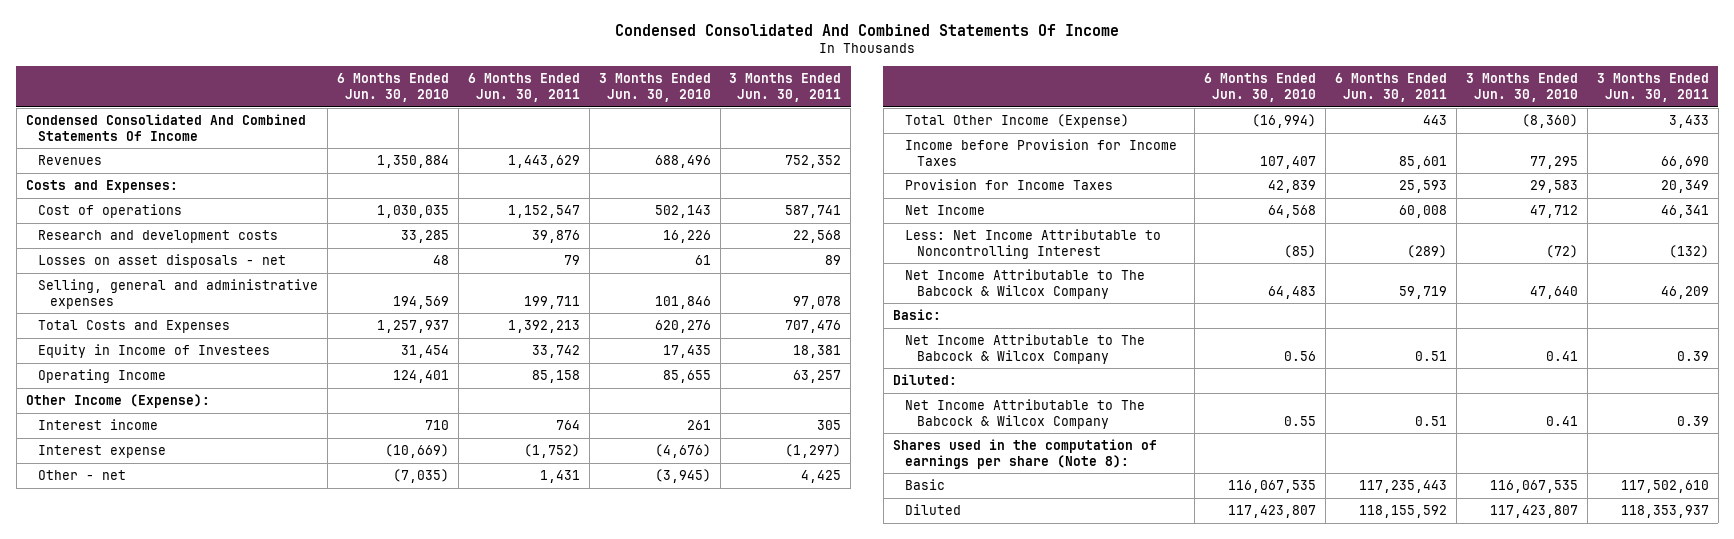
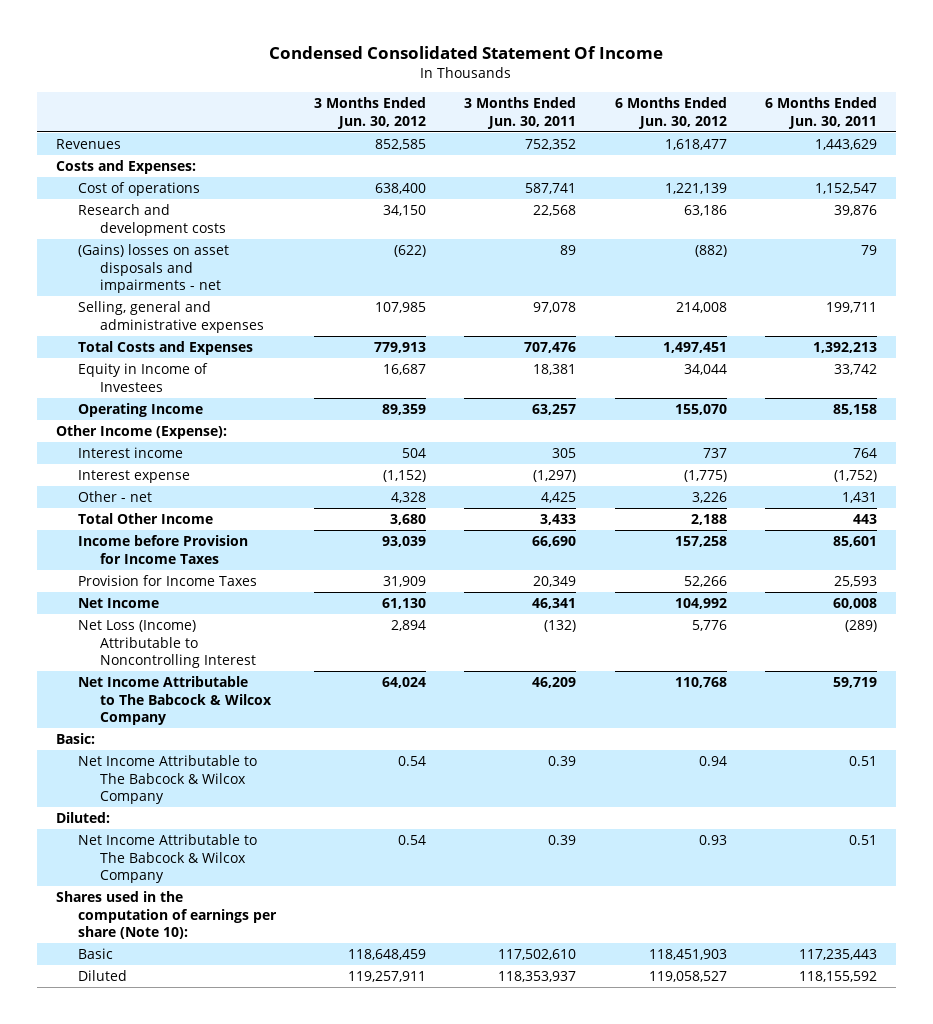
- Condensed Consolidated And Combined Statements Of Income
+ Condensed Consolidated Statement Of Income
- | 6 Months Ended Jun. 30, 2010 | 6 Months Ended Jun. 30, 2011 | 3 Months Ended Jun. 30, 2010 | 3 Months Ended Jun. 30, 2011
+ | 3 Months Ended Jun. 30, 2012 | 3 Months Ended Jun. 30, 2011 | 6 Months Ended Jun. 30, 2012 | 6 Months Ended Jun. 30, 2011
- Condensed Consolidated And Combined Statements Of Income
- Losses on asset disposals - net | 48 | 79 | 61 | 89
+ (Gains) losses on asset disposals and impairments - net | (622) | 89 | (882) | 79
- Total Other Income (Expense) | (16,994) | 443 | (8,360) | 3,433
+ Total Other Income | 3,680 | 3,433 | 2,188 | 443
- Less: Net Income Attributable to Noncontrolling Interest | (85) | (289) | (72) | (132)
+ Net Loss (Income) Attributable to Noncontrolling Interest | 2,894 | (132) | 5,776 | (289)
- Shares used in the computation of earnings per share (Note 8):
+ Shares used in the computation of earnings per share (Note 10):

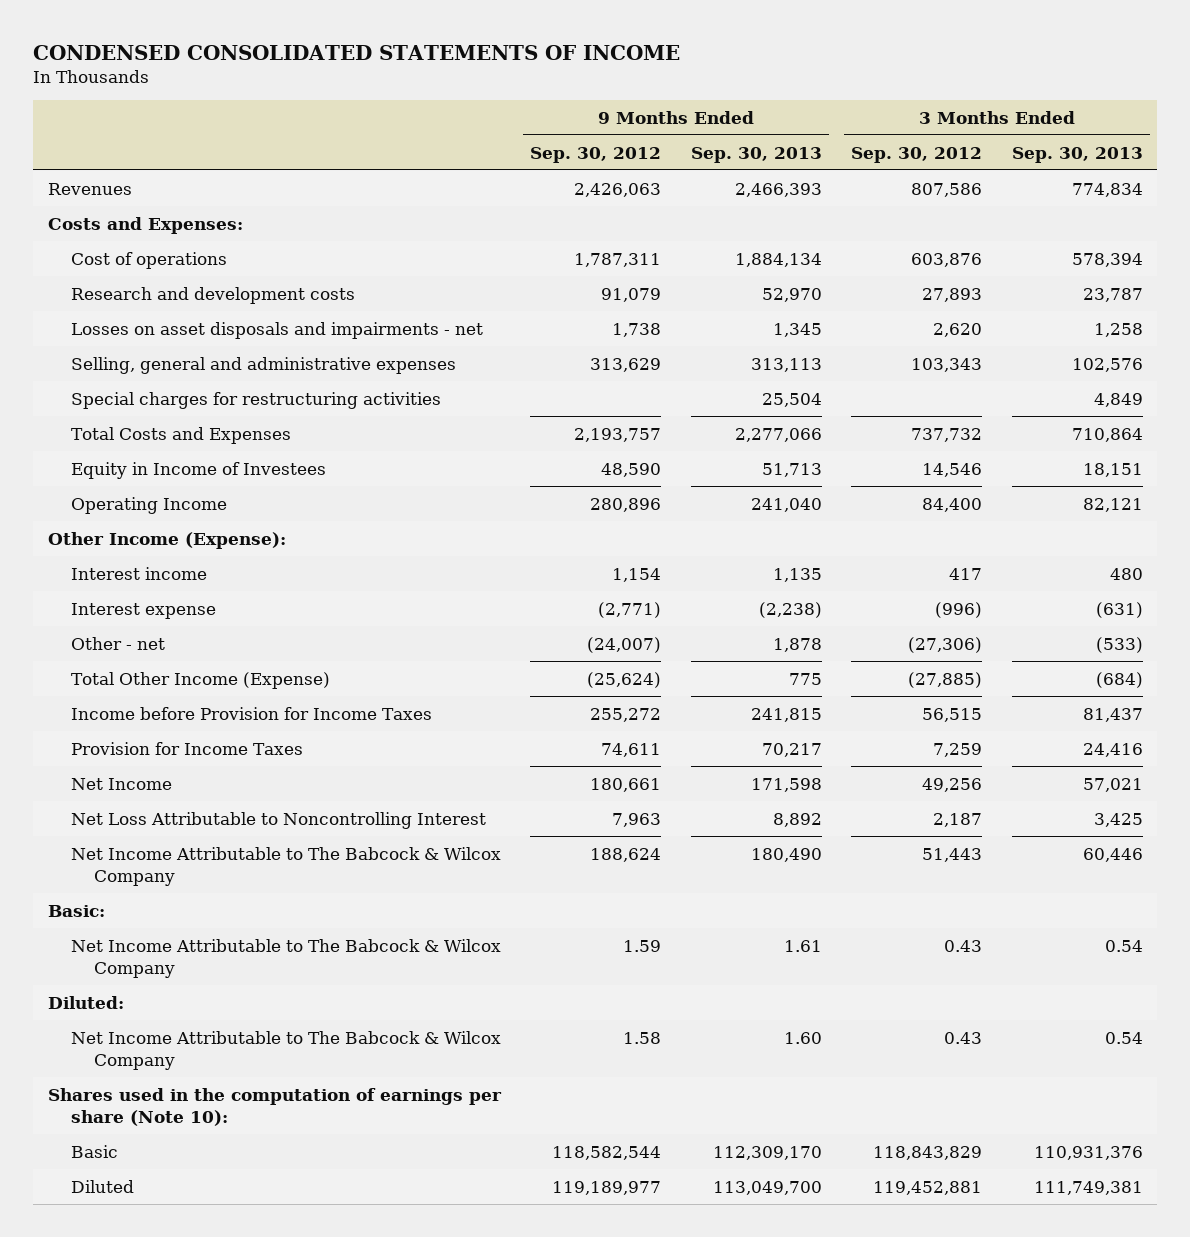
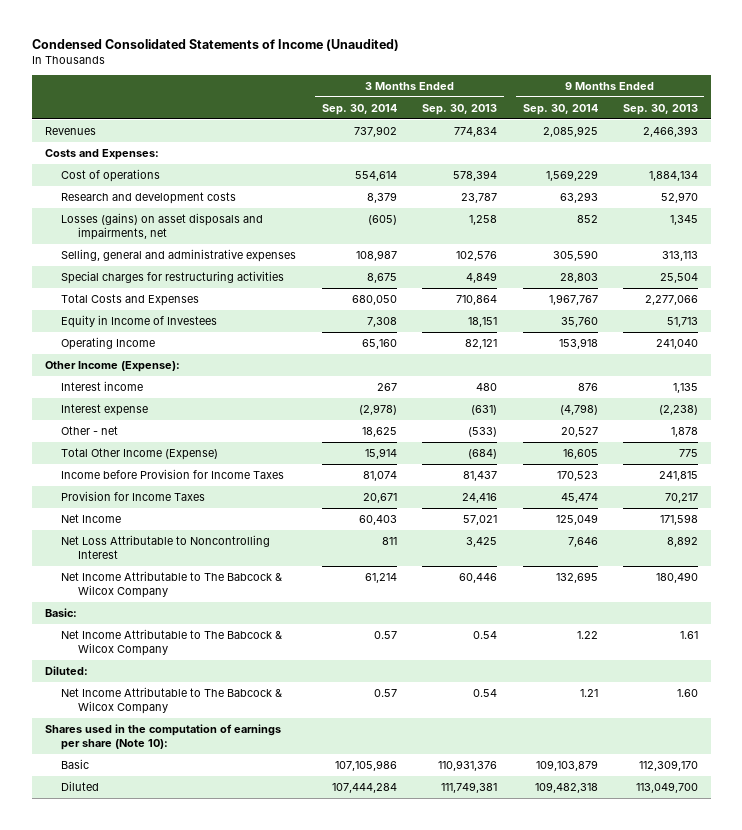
- CONDENSED CONSOLIDATED STATEMENTS OF INCOME
+ Condensed Consolidated Statements of Income (Unaudited)
- | 9 Months Ended Sep. 30, 2012 | 9 Months Ended Sep. 30, 2013 | 3 Months Ended Sep. 30, 2012 | 3 Months Ended Sep. 30, 2013
+ | 3 Months Ended Sep. 30, 2014 | 3 Months Ended Sep. 30, 2013 | 9 Months Ended Sep. 30, 2014 | 9 Months Ended Sep. 30, 2013
- Losses on asset disposals and impairments - net | 1,738 | 1,345 | 2,620 | 1,258
+ Losses (gains) on asset disposals and impairments, net | (605) | 1,258 | 852 | 1,345

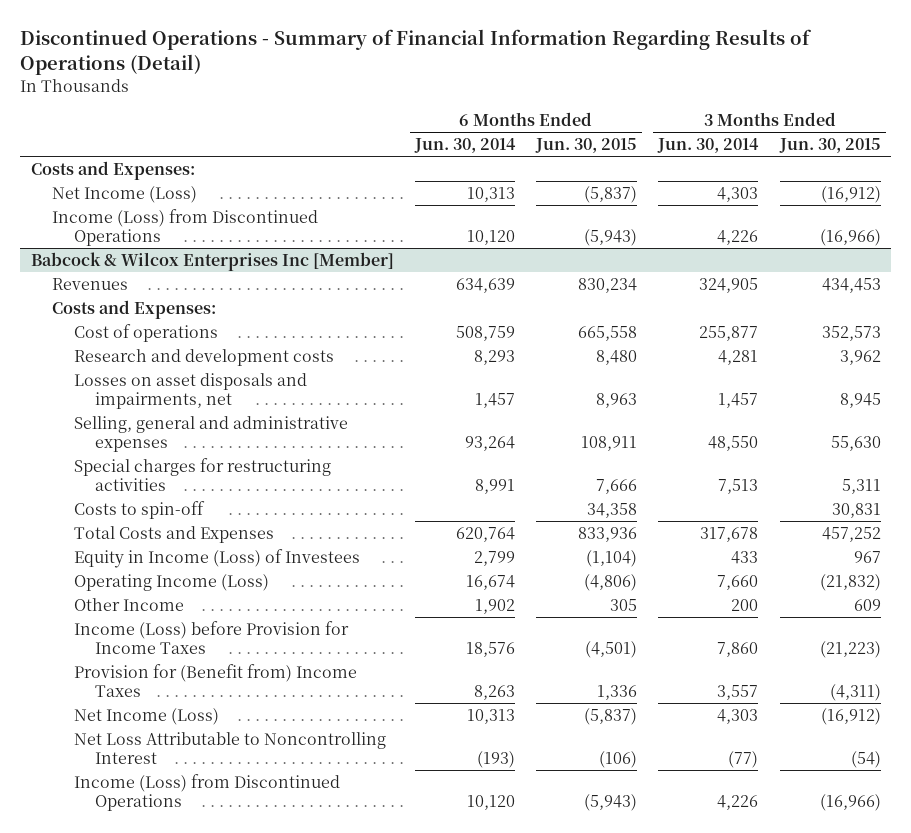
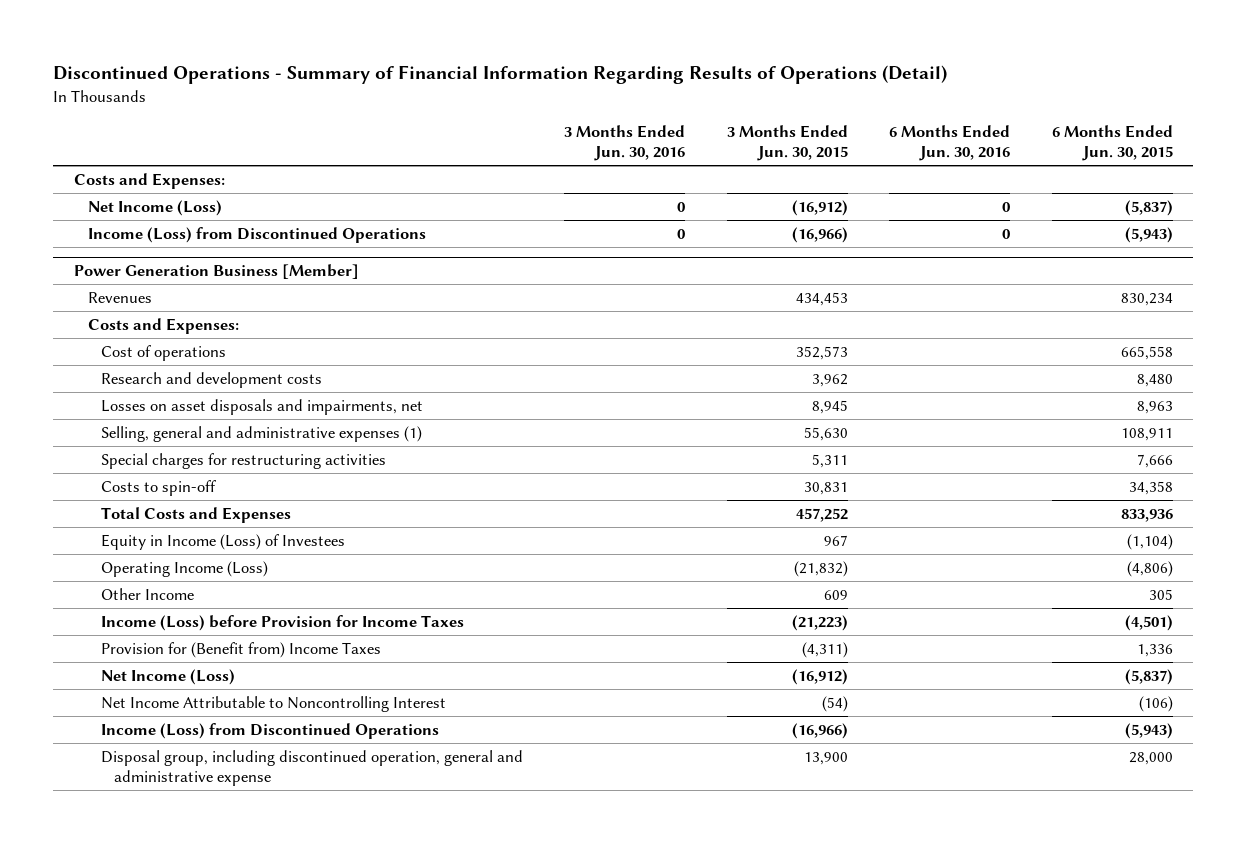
- | 6 Months Ended Jun. 30, 2014 | 6 Months Ended Jun. 30, 2015 | 3 Months Ended Jun. 30, 2014 | 3 Months Ended Jun. 30, 2015
+ | 3 Months Ended Jun. 30, 2016 | 3 Months Ended Jun. 30, 2015 | 6 Months Ended Jun. 30, 2016 | 6 Months Ended Jun. 30, 2015
- Babcock & Wilcox Enterprises Inc [Member]
+ Power Generation Business [Member]
- Selling, general and administrative expenses | 93,264 | 108,911 | 48,550 | 55,630
+ Selling, general and administrative expenses (1) | | 55,630 | | 108,911
- Net Loss Attributable to Noncontrolling Interest | (193) | (106) | (77) | (54)
+ Net Income Attributable to Noncontrolling Interest | | (54) | | (106)
+ Disposal group, including discontinued operation, general and administrative expense | | 13,900 | | 28,000

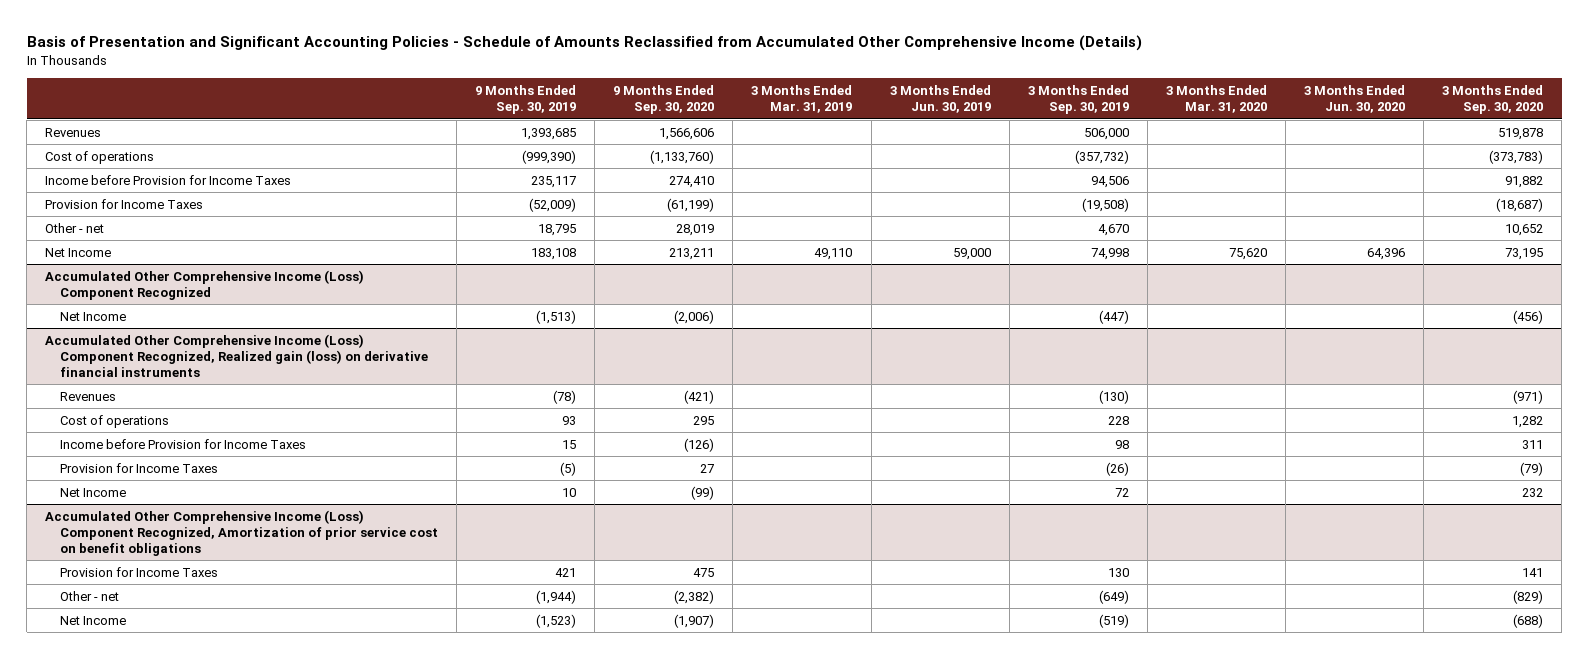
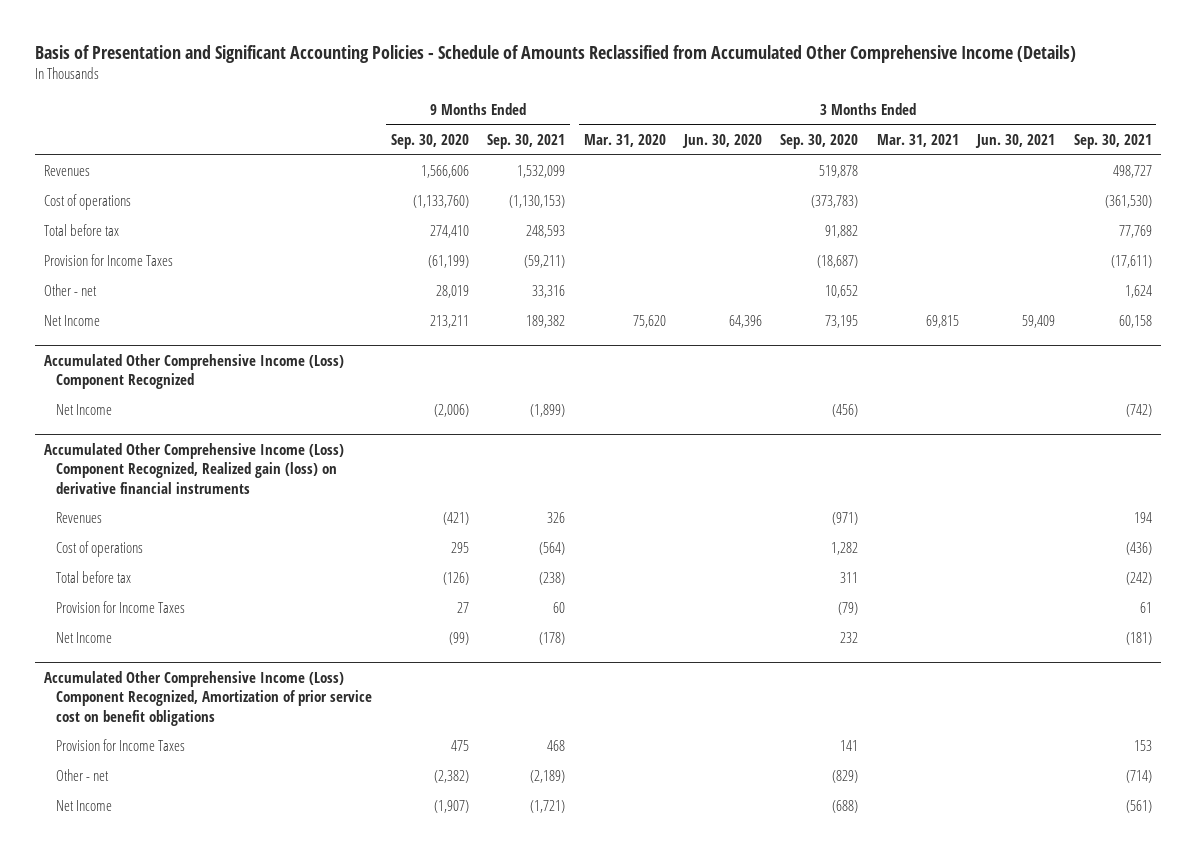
- | 9 Months Ended Sep. 30, 2019 | 9 Months Ended Sep. 30, 2020 | 3 Months Ended Mar. 31, 2019 | 3 Months Ended Jun. 30, 2019 | 3 Months Ended Sep. 30, 2019 | 3 Months Ended Mar. 31, 2020 | 3 Months Ended Jun. 30, 2020 | 3 Months Ended Sep. 30, 2020
+ | 9 Months Ended Sep. 30, 2020 | 9 Months Ended Sep. 30, 2021 | 3 Months Ended Mar. 31, 2020 | 3 Months Ended Jun. 30, 2020 | 3 Months Ended Sep. 30, 2020 | 3 Months Ended Mar. 31, 2021 | 3 Months Ended Jun. 30, 2021 | 3 Months Ended Sep. 30, 2021
- Income before Provision for Income Taxes | 235,117 | 274,410 | | | 94,506 | | | 91,882
+ Total before tax | 274,410 | 248,593 | | | 91,882 | | | 77,769
@ Accumulated Other Comprehensive Income (Loss) Component Recognized, Realized gain (loss) on derivative financial instruments
- Income before Provision for Income Taxes | 15 | (126) | | | 98 | | | 311
+ Total before tax | (126) | (238) | | | 311 | | | (242)

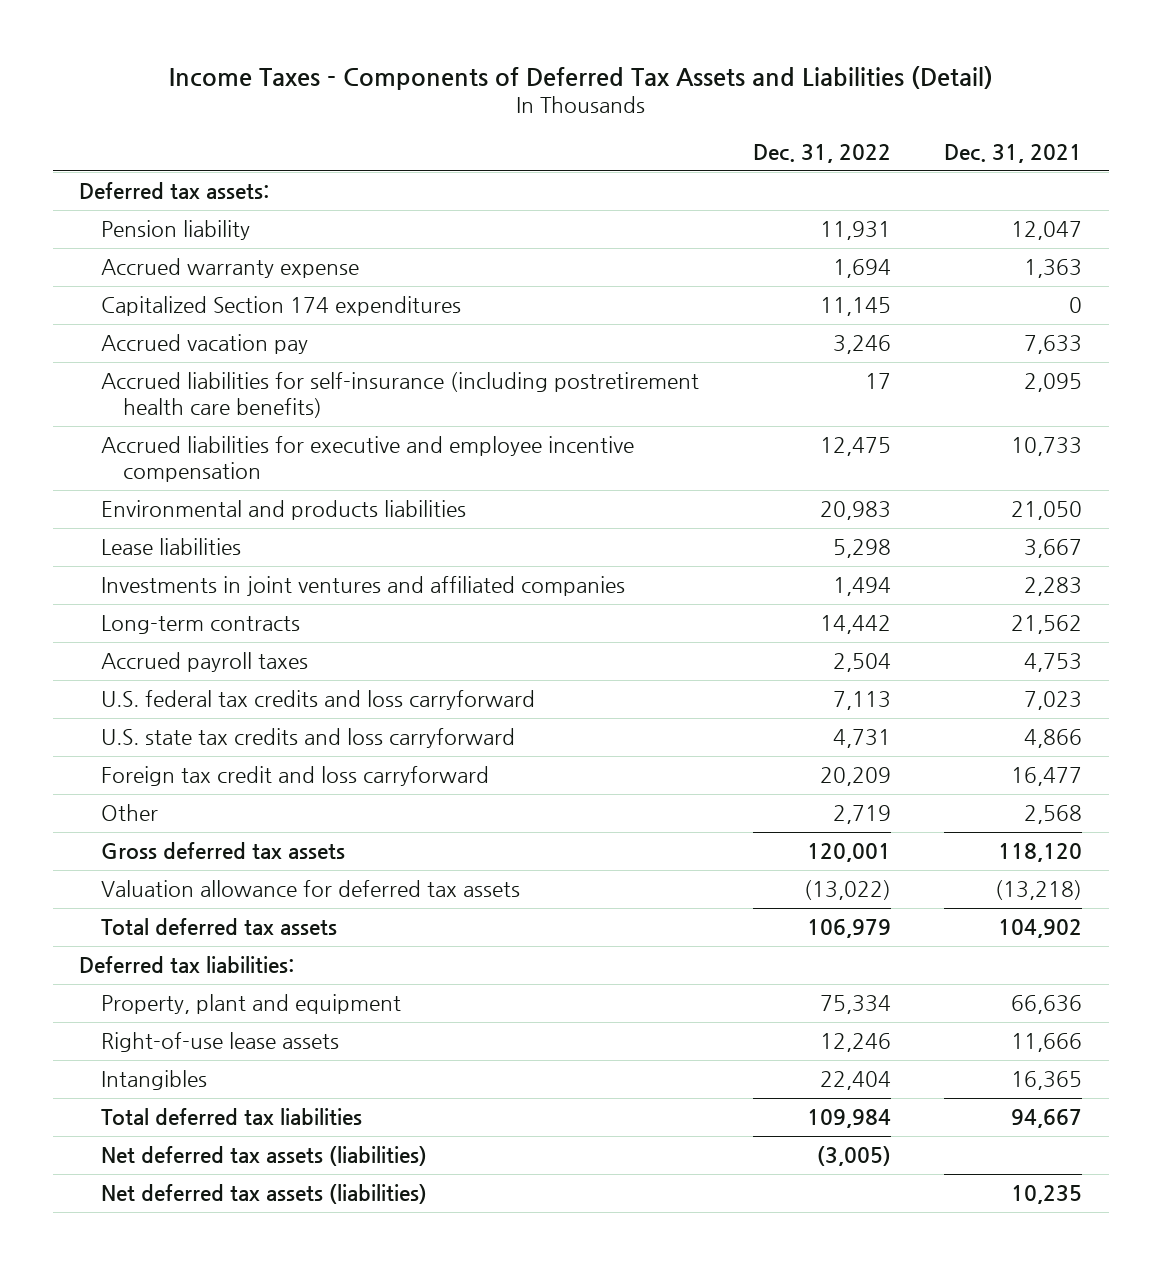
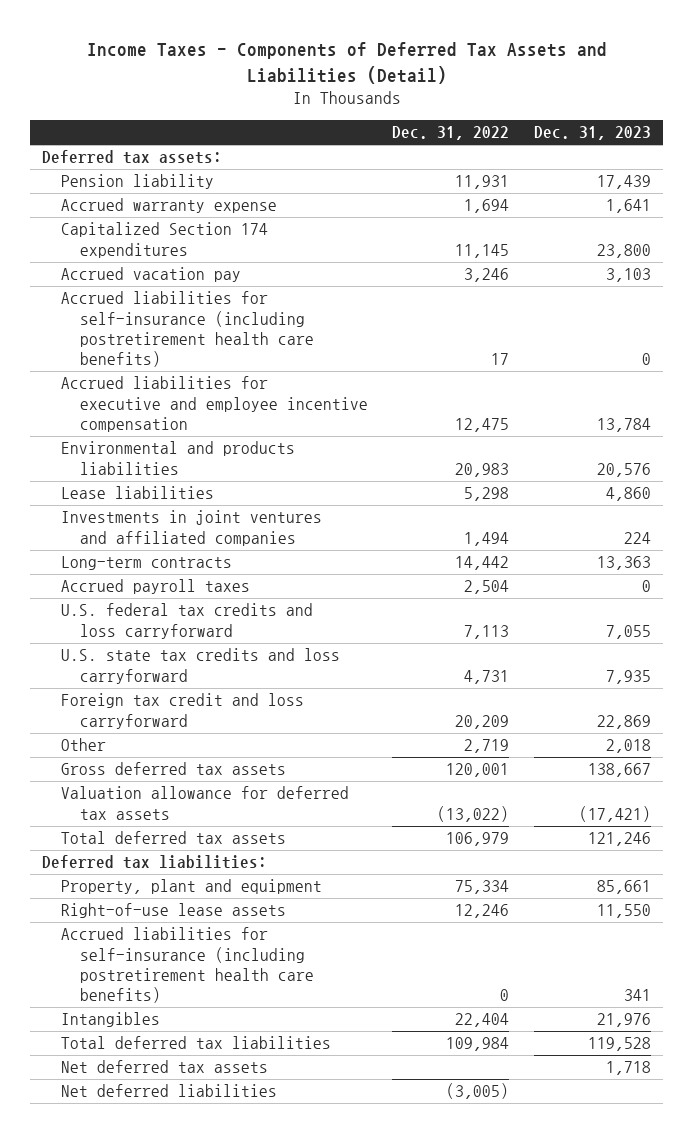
- | Dec. 31, 2022 | Dec. 31, 2021
+ | Dec. 31, 2022 | Dec. 31, 2023
+ Accrued liabilities for self-insurance (including postretirement health care benefits) | 0 | 341
- Net deferred tax assets (liabilities) | (3,005) |
- Net deferred tax assets (liabilities) | | 10,235
+ Net deferred tax assets | | 1,718
+ Net deferred liabilities | (3,005) |

